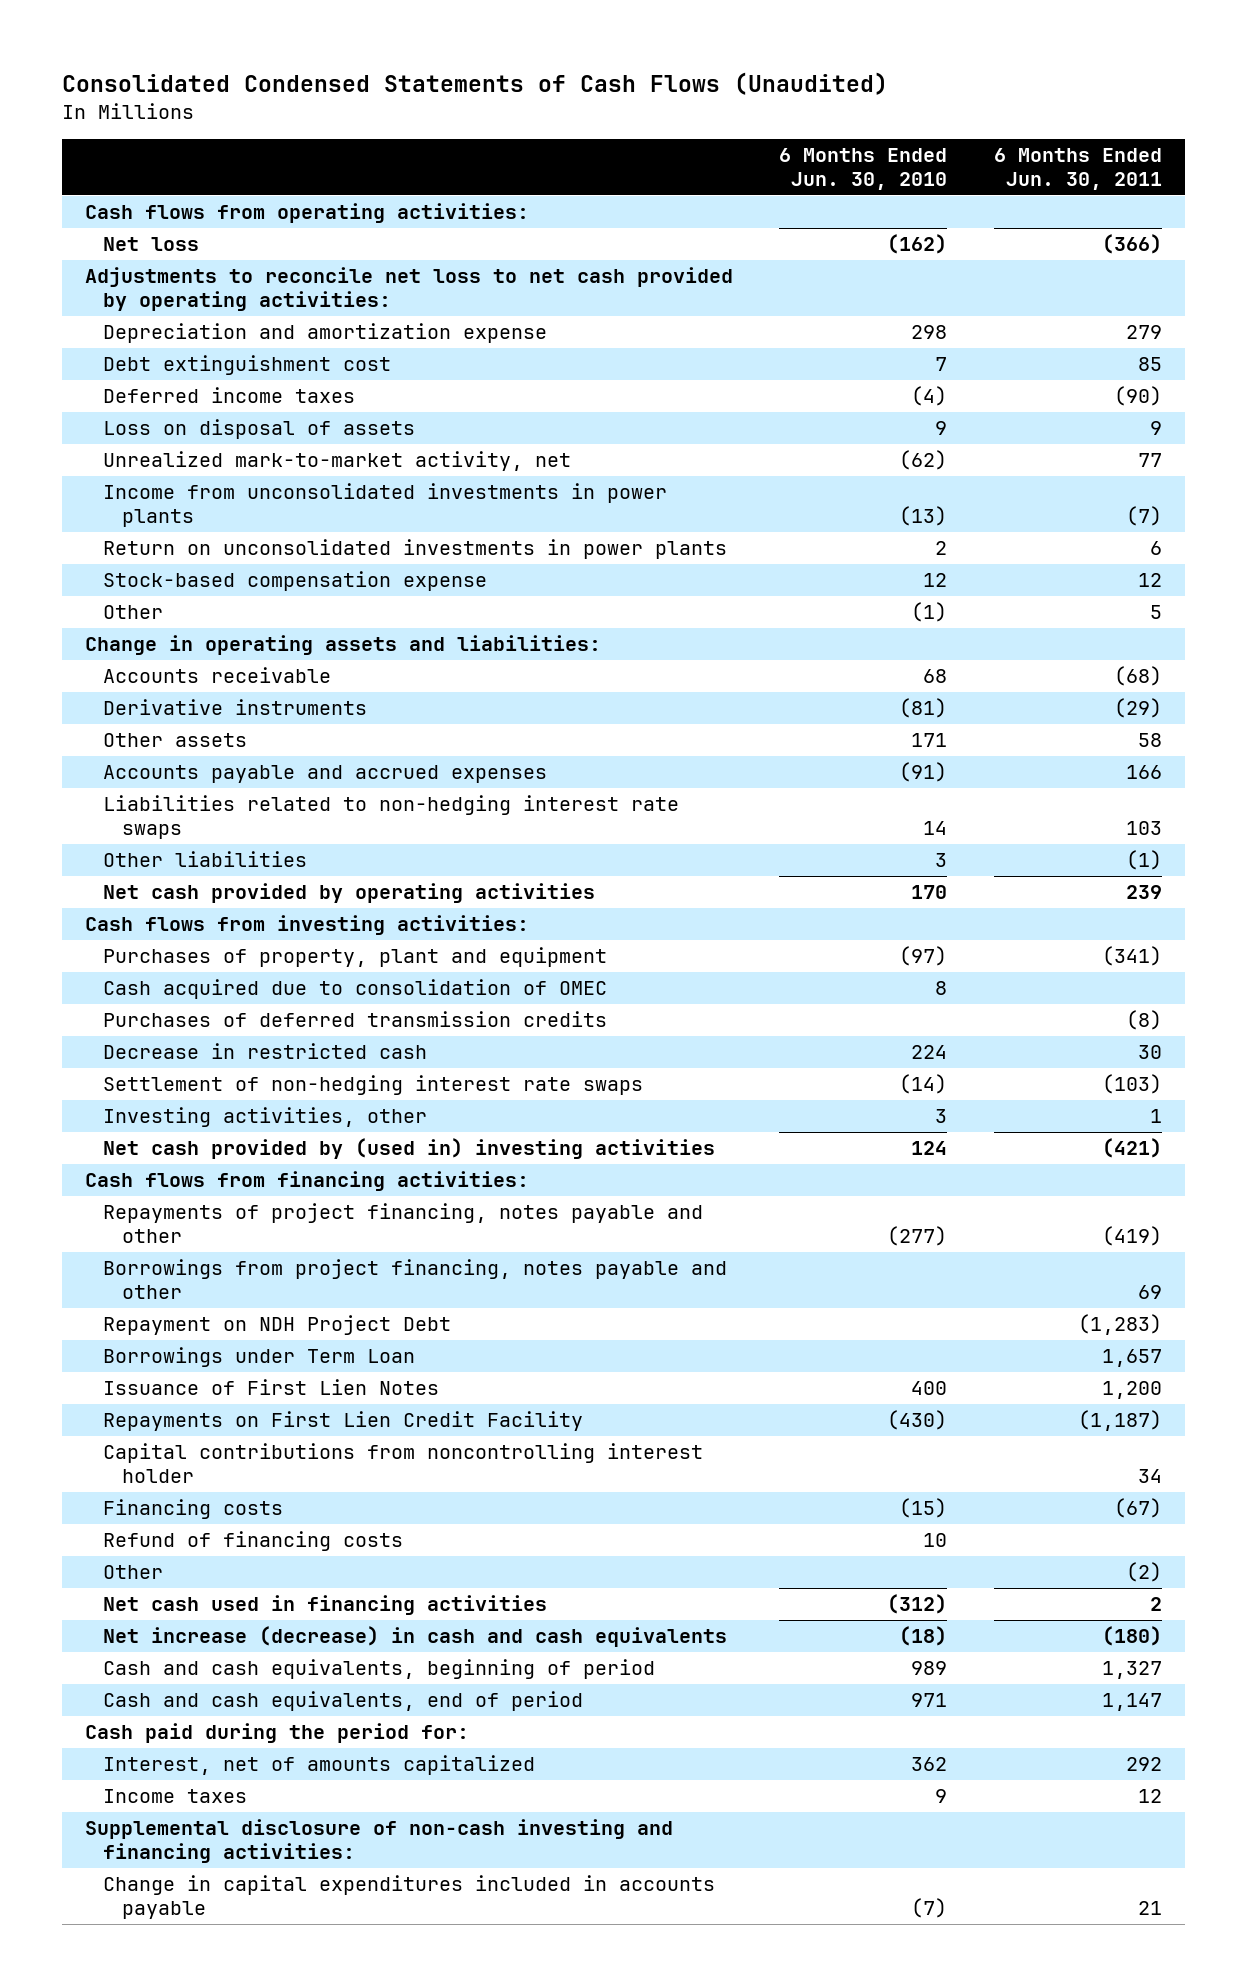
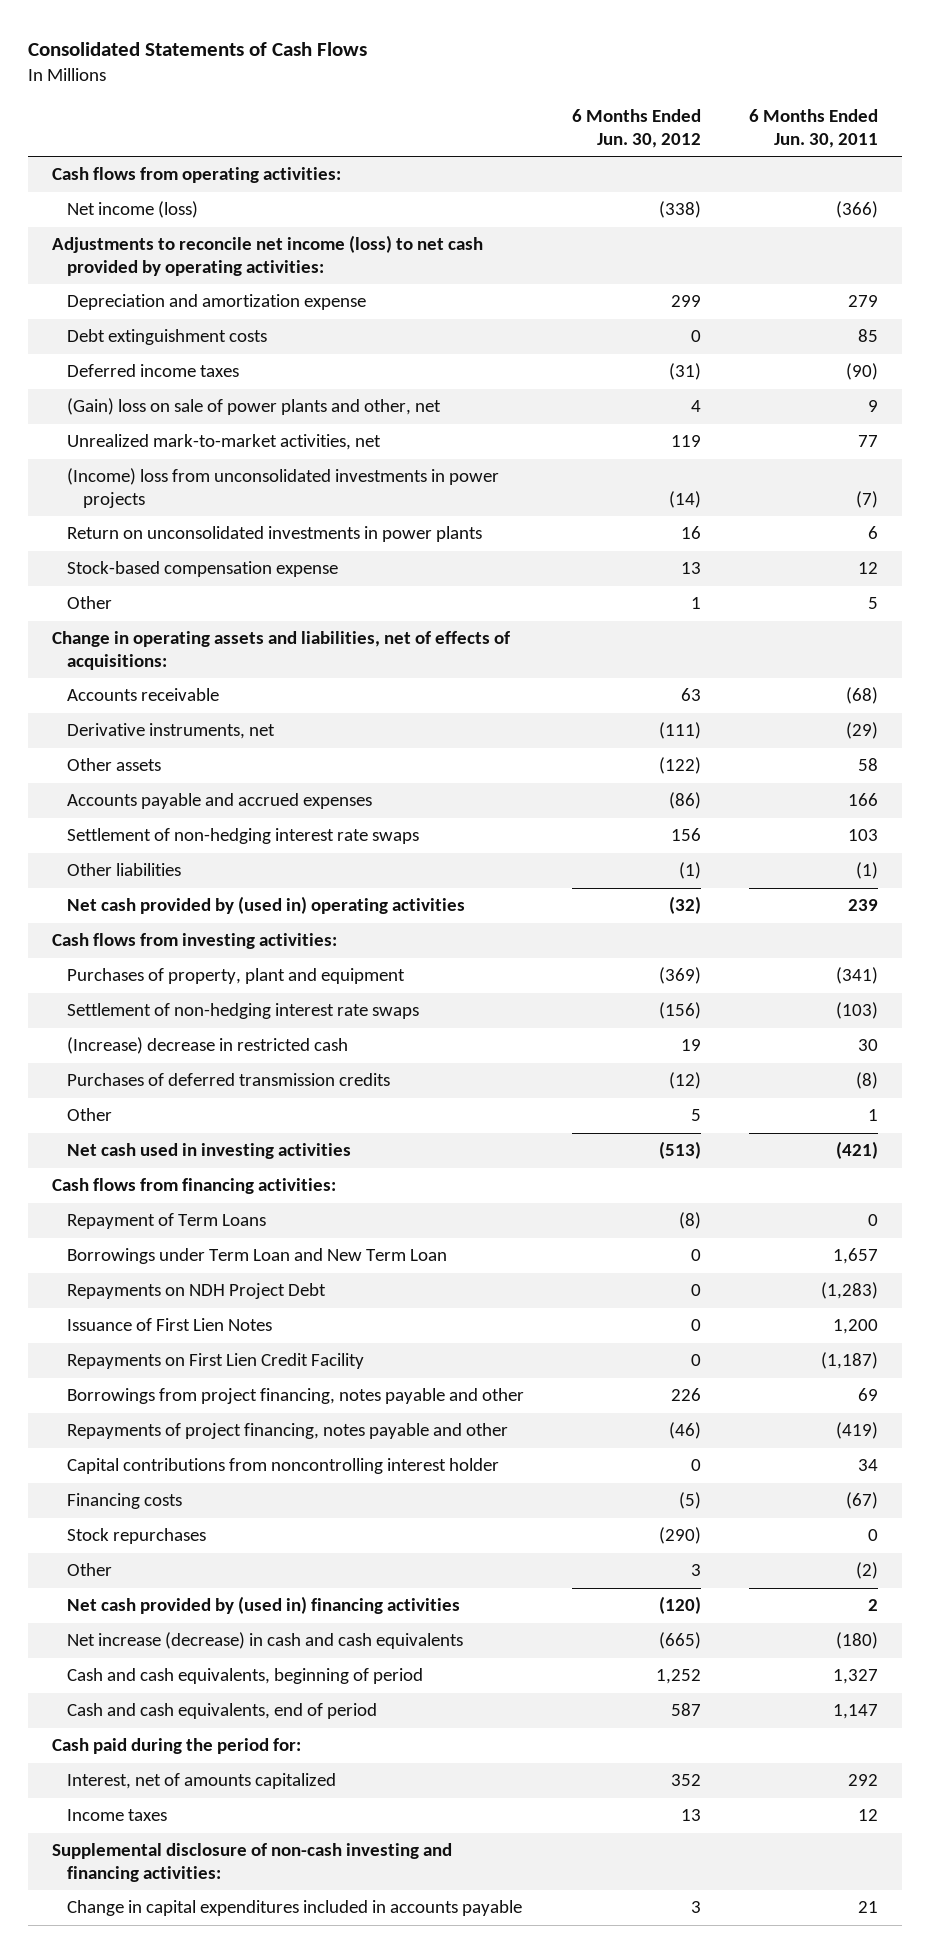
- Consolidated Condensed Statements of Cash Flows (Unaudited)
+ Consolidated Statements of Cash Flows
- | 6 Months Ended Jun. 30, 2010 | 6 Months Ended Jun. 30, 2011
+ | 6 Months Ended Jun. 30, 2012 | 6 Months Ended Jun. 30, 2011
- Net loss | (162) | (366)
- Adjustments to reconcile net loss to net cash provided by operating activities:
+ Net income (loss) | (338) | (366)
+ Adjustments to reconcile net income (loss) to net cash provided by operating activities:
- Debt extinguishment cost | 7 | 85
+ Debt extinguishment costs | 0 | 85
- Loss on disposal of assets | 9 | 9
- Unrealized mark-to-market activity, net | (62) | 77
- Income from unconsolidated investments in power plants | (13) | (7)
+ (Gain) loss on sale of power plants and other, net | 4 | 9
+ Unrealized mark-to-market activities, net | 119 | 77
+ (Income) loss from unconsolidated investments in power projects | (14) | (7)
- Change in operating assets and liabilities:
+ Change in operating assets and liabilities, net of effects of acquisitions:
- Derivative instruments | (81) | (29)
+ Derivative instruments, net | (111) | (29)
- Liabilities related to non-hedging interest rate swaps | 14 | 103
+ Settlement of non-hedging interest rate swaps | 156 | 103
- Net cash provided by operating activities | 170 | 239
+ Net cash provided by (used in) operating activities | (32) | 239
- Cash acquired due to consolidation of OMEC | 8 |
- Decrease in restricted cash | 224 | 30
- Investing activities, other | 3 | 1
- Net cash provided by (used in) investing activities | 124 | (421)
+ (Increase) decrease in restricted cash | 19 | 30
moved down: Purchases of deferred transmission credits | (12) | (8)
+ Other | 5 | 1
+ Net cash used in investing activities | (513) | (421)
- Repayment on NDH Project Debt | | (1,283)
- Borrowings under Term Loan | | 1,657
+ Repayment of Term Loans | (8) | 0
+ Borrowings under Term Loan and New Term Loan | 0 | 1,657
+ Repayments on NDH Project Debt | 0 | (1,283)
moved down: Borrowings from project financing, notes payable and other | 226 | 69
moved down: Repayments of project financing, notes payable and other | (46) | (419)
- Refund of financing costs | 10 |
+ Stock repurchases | (290) | 0
- Net cash used in financing activities | (312) | 2
+ Net cash provided by (used in) financing activities | (120) | 2

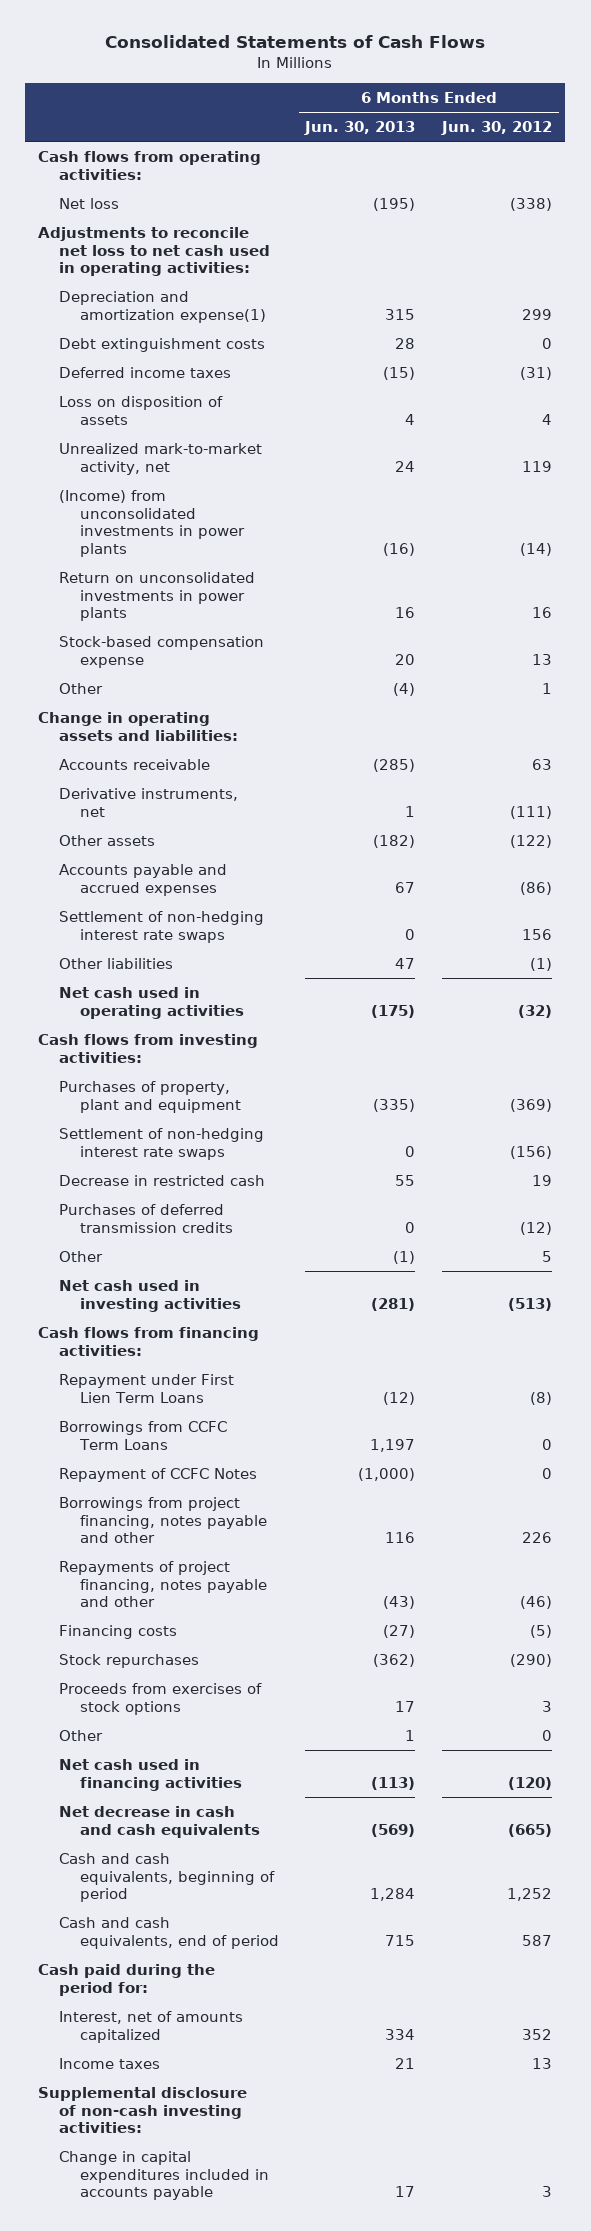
- | 6 Months Ended Jun. 30, 2012 | 6 Months Ended Jun. 30, 2011
+ | 6 Months Ended Jun. 30, 2013 | 6 Months Ended Jun. 30, 2012
- Net income (loss) | (338) | (366)
- Adjustments to reconcile net income (loss) to net cash provided by operating activities:
- Depreciation and amortization expense | 299 | 279
+ Net loss | (195) | (338)
+ Adjustments to reconcile net loss to net cash used in operating activities:
+ Depreciation and amortization expense(1) | 315 | 299
- (Gain) loss on sale of power plants and other, net | 4 | 9
- Unrealized mark-to-market activities, net | 119 | 77
- (Income) loss from unconsolidated investments in power projects | (14) | (7)
+ Loss on disposition of assets | 4 | 4
+ Unrealized mark-to-market activity, net | 24 | 119
+ (Income) from unconsolidated investments in power plants | (16) | (14)
- Change in operating assets and liabilities, net of effects of acquisitions:
+ Change in operating assets and liabilities:
- Net cash provided by (used in) operating activities | (32) | 239
+ Net cash used in operating activities | (175) | (32)
- (Increase) decrease in restricted cash | 19 | 30
+ Decrease in restricted cash | 55 | 19
- Repayment of Term Loans | (8) | 0
- Borrowings under Term Loan and New Term Loan | 0 | 1,657
- Repayments on NDH Project Debt | 0 | (1,283)
- Issuance of First Lien Notes | 0 | 1,200
- Repayments on First Lien Credit Facility | 0 | (1,187)
+ Repayment under First Lien Term Loans | (12) | (8)
+ Borrowings from CCFC Term Loans | 1,197 | 0
+ Repayment of CCFC Notes | (1,000) | 0
- Capital contributions from noncontrolling interest holder | 0 | 34
- Other | 3 | (2)
- Net cash provided by (used in) financing activities | (120) | 2
- Net increase (decrease) in cash and cash equivalents | (665) | (180)
+ Proceeds from exercises of stock options | 17 | 3
+ Other | 1 | 0
+ Net cash used in financing activities | (113) | (120)
+ Net decrease in cash and cash equivalents | (569) | (665)
- Supplemental disclosure of non-cash investing and financing activities:
+ Supplemental disclosure of non-cash investing activities:

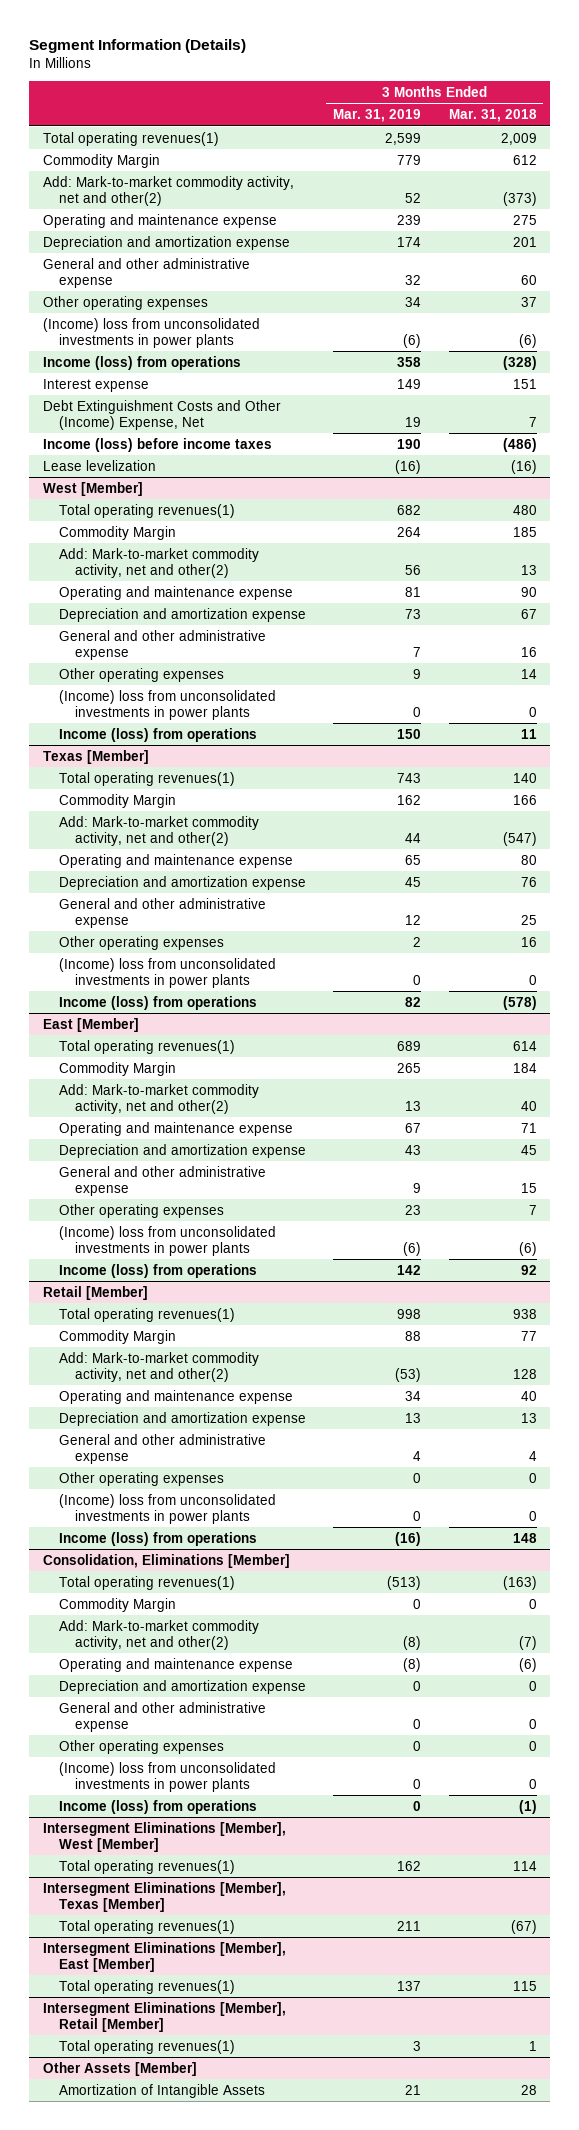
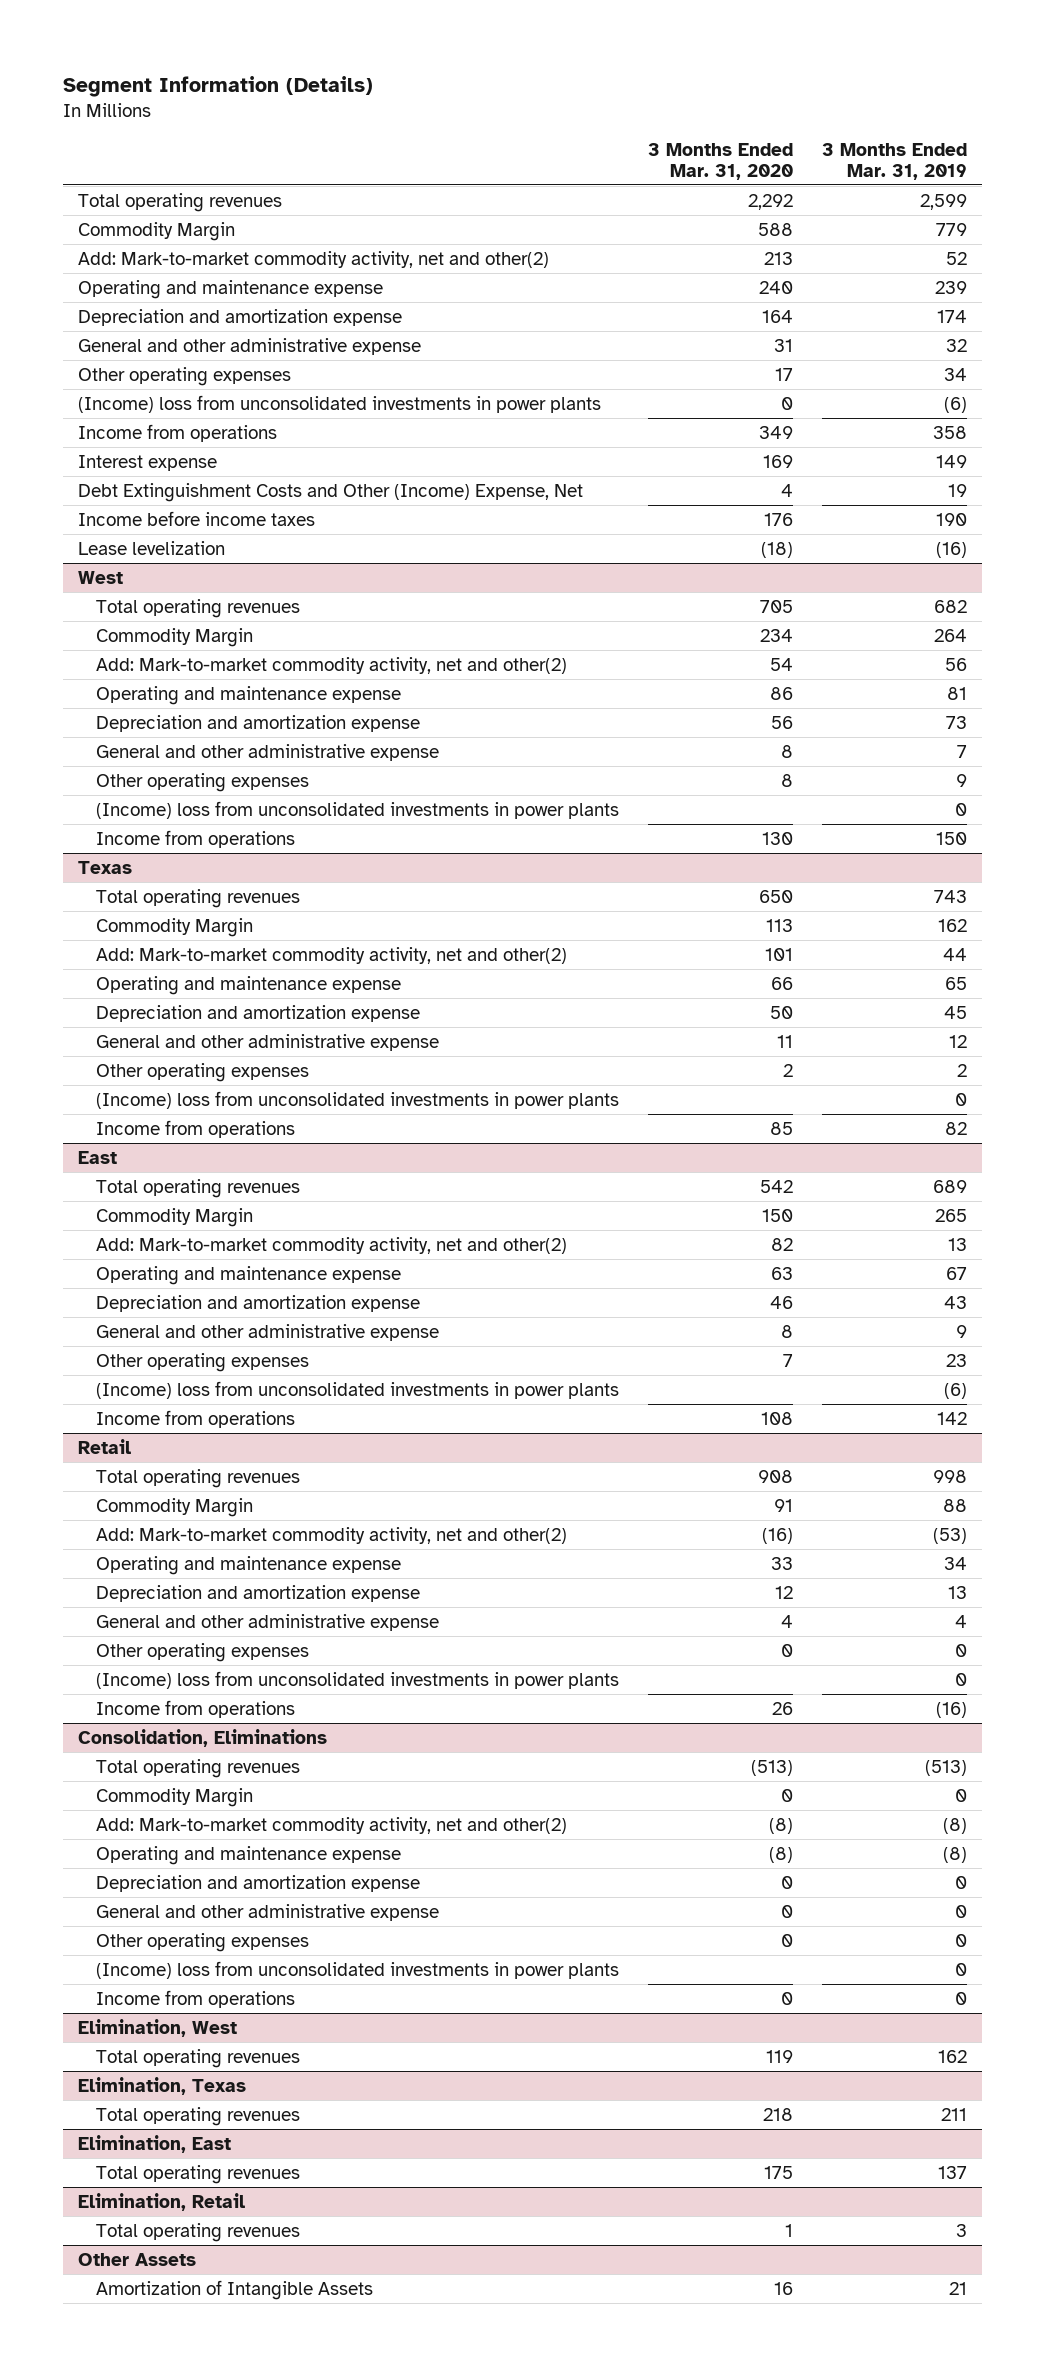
- | 3 Months Ended Mar. 31, 2019 | 3 Months Ended Mar. 31, 2018
+ | 3 Months Ended Mar. 31, 2020 | 3 Months Ended Mar. 31, 2019
- Total operating revenues(1) | 2,599 | 2,009
+ Total operating revenues | 2,292 | 2,599
- Income (loss) from operations | 358 | (328)
+ Income from operations | 349 | 358
- Income (loss) before income taxes | 190 | (486)
+ Income before income taxes | 176 | 190
- West [Member]
- Total operating revenues(1) | 682 | 480
+ West
+ Total operating revenues | 705 | 682
- Income (loss) from operations | 150 | 11
- Texas [Member]
- Total operating revenues(1) | 743 | 140
+ Income from operations | 130 | 150
+ Texas
+ Total operating revenues | 650 | 743
- Income (loss) from operations | 82 | (578)
- East [Member]
- Total operating revenues(1) | 689 | 614
+ Income from operations | 85 | 82
+ East
+ Total operating revenues | 542 | 689
- Income (loss) from operations | 142 | 92
- Retail [Member]
- Total operating revenues(1) | 998 | 938
+ Income from operations | 108 | 142
+ Retail
+ Total operating revenues | 908 | 998
- Income (loss) from operations | (16) | 148
- Consolidation, Eliminations [Member]
- Total operating revenues(1) | (513) | (163)
+ Income from operations | 26 | (16)
+ Consolidation, Eliminations
+ Total operating revenues | (513) | (513)
- Income (loss) from operations | 0 | (1)
- Intersegment Eliminations [Member], West [Member]
- Total operating revenues(1) | 162 | 114
- Intersegment Eliminations [Member], Texas [Member]
- Total operating revenues(1) | 211 | (67)
- Intersegment Eliminations [Member], East [Member]
- Total operating revenues(1) | 137 | 115
- Intersegment Eliminations [Member], Retail [Member]
- Total operating revenues(1) | 3 | 1
- Other Assets [Member]
+ Income from operations | 0 | 0
+ Elimination, West
+ Total operating revenues | 119 | 162
+ Elimination, Texas
+ Total operating revenues | 218 | 211
+ Elimination, East
+ Total operating revenues | 175 | 137
+ Elimination, Retail
+ Total operating revenues | 1 | 3
+ Other Assets

